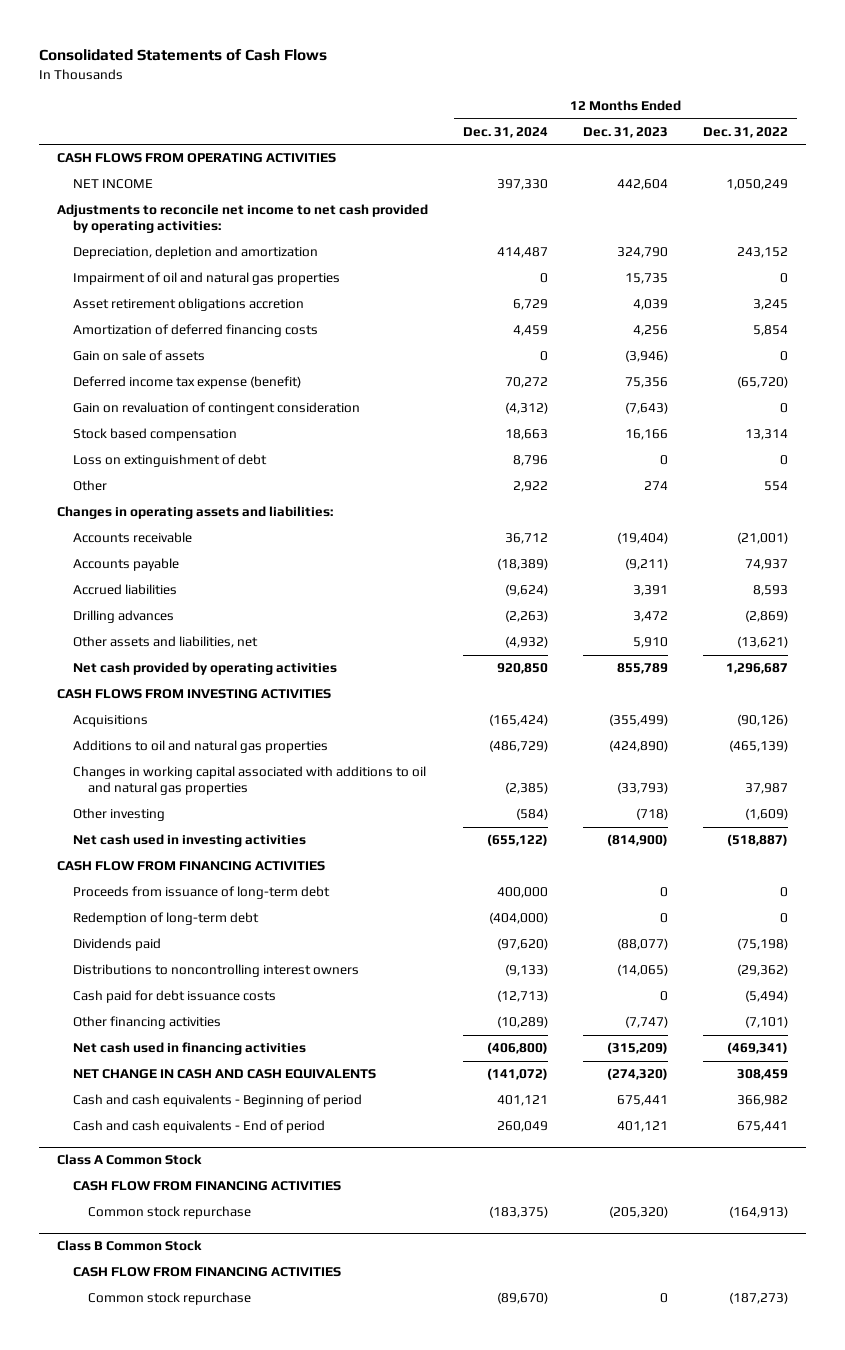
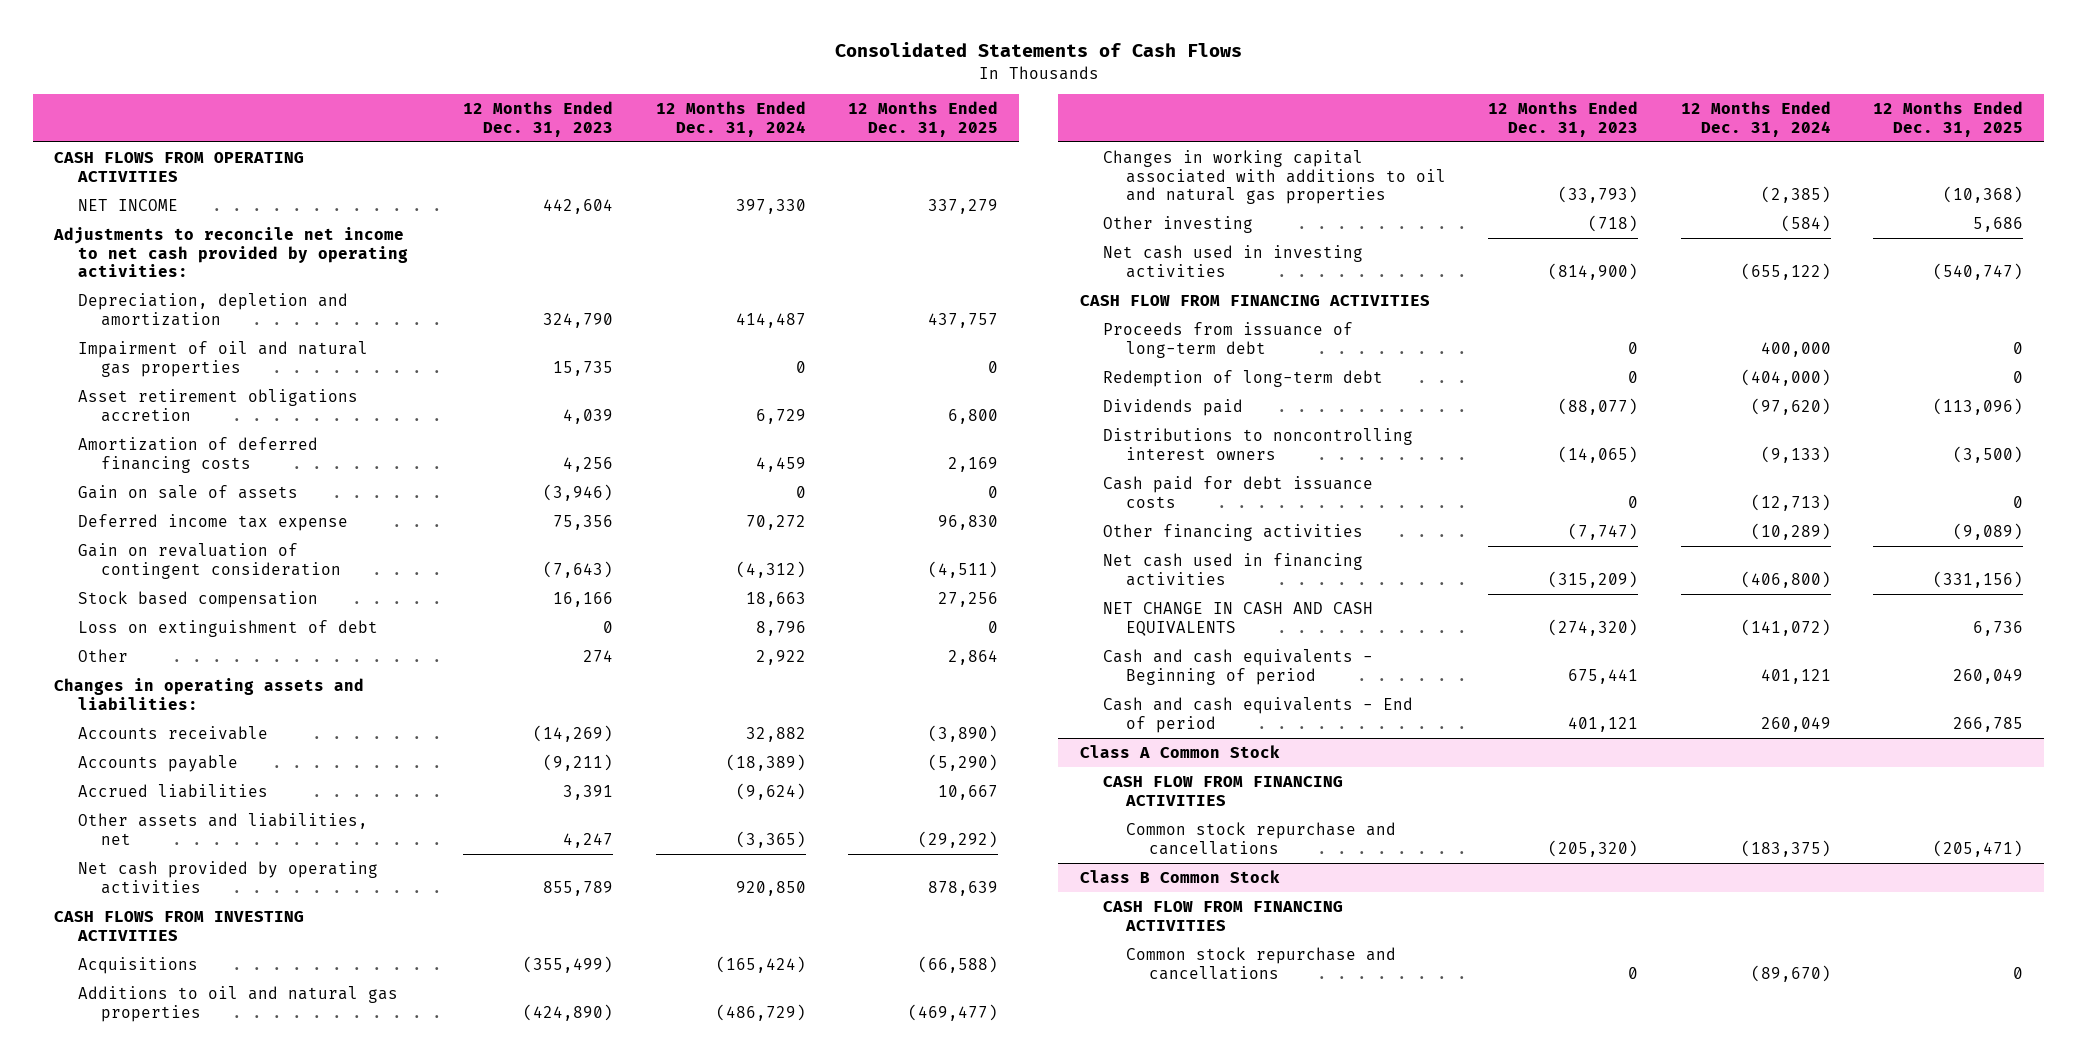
- | 12 Months Ended Dec. 31, 2024 | 12 Months Ended Dec. 31, 2023 | 12 Months Ended Dec. 31, 2022
+ | 12 Months Ended Dec. 31, 2023 | 12 Months Ended Dec. 31, 2024 | 12 Months Ended Dec. 31, 2025
- Deferred income tax expense (benefit) | 70,272 | 75,356 | (65,720)
+ Deferred income tax expense | 75,356 | 70,272 | 96,830
- Accounts receivable | 36,712 | (19,404) | (21,001)
+ Accounts receivable | (14,269) | 32,882 | (3,890)
- Drilling advances | (2,263) | 3,472 | (2,869)
- Other assets and liabilities, net | (4,932) | 5,910 | (13,621)
+ Other assets and liabilities, net | 4,247 | (3,365) | (29,292)
@ Class A Common Stock
- Common stock repurchase | (183,375) | (205,320) | (164,913)
+ Common stock repurchase and cancellations | (205,320) | (183,375) | (205,471)
@ Class B Common Stock
- Common stock repurchase | (89,670) | 0 | (187,273)
+ Common stock repurchase and cancellations | 0 | (89,670) | 0

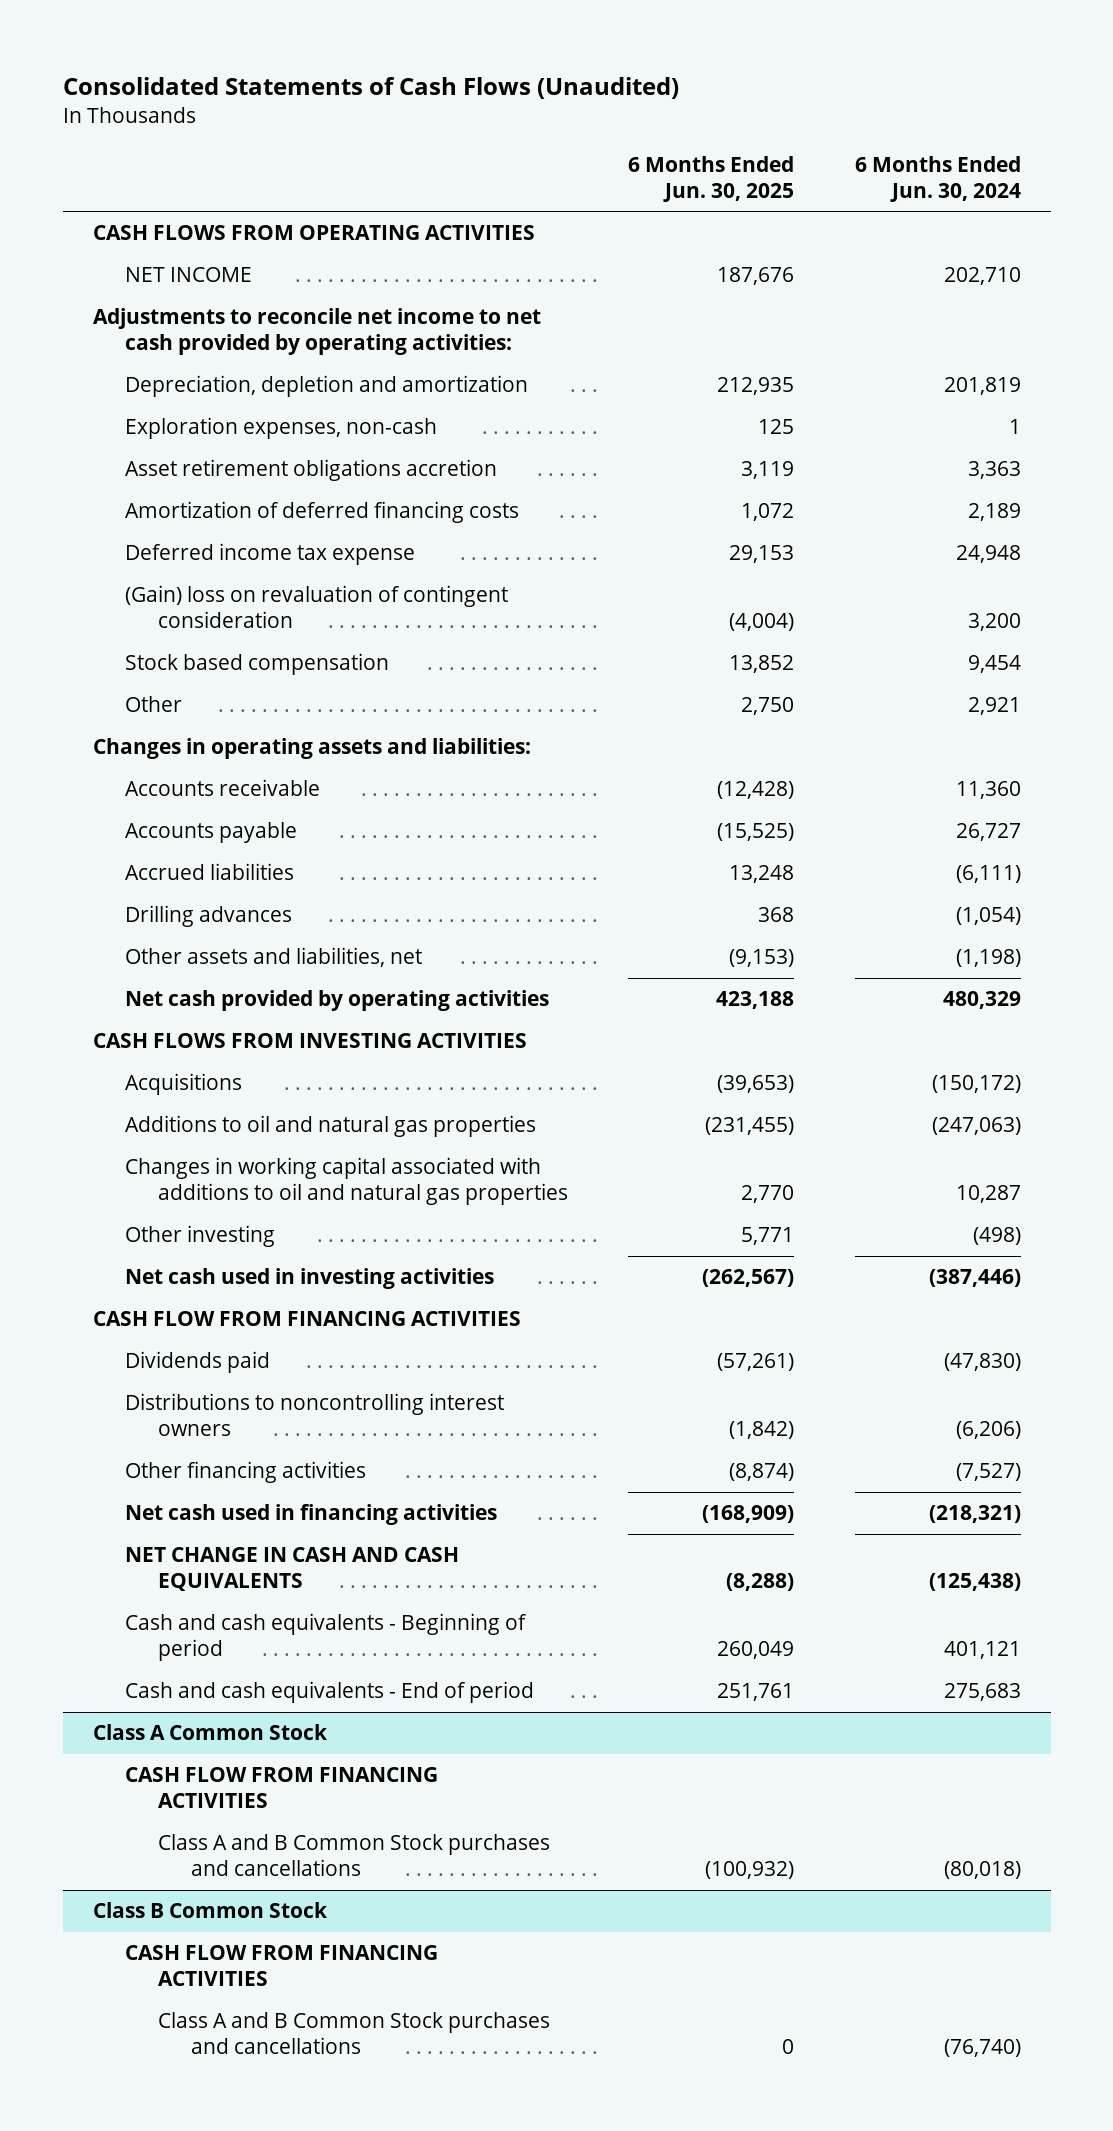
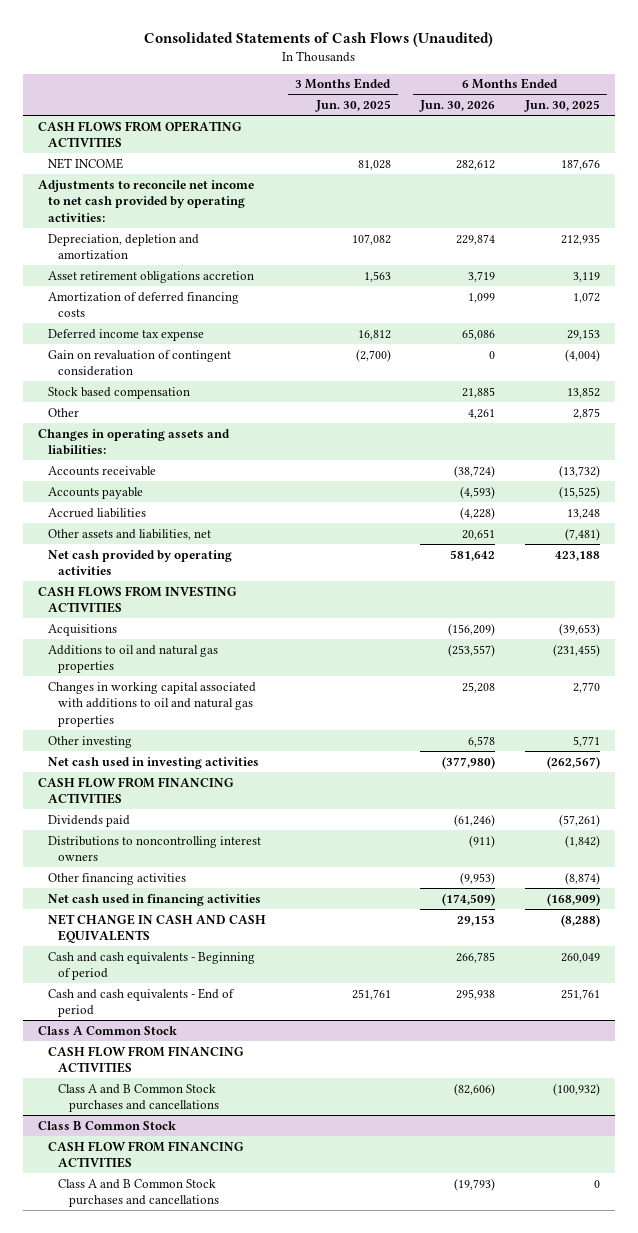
- | 6 Months Ended Jun. 30, 2025 | 6 Months Ended Jun. 30, 2024
+ | 3 Months Ended Jun. 30, 2025 | 6 Months Ended Jun. 30, 2026 | 6 Months Ended Jun. 30, 2025
- Exploration expenses, non-cash | 125 | 1
- (Gain) loss on revaluation of contingent consideration | (4,004) | 3,200
+ Gain on revaluation of contingent consideration | (2,700) | 0 | (4,004)
- Other | 2,750 | 2,921
+ Other | | 4,261 | 2,875
- Accounts receivable | (12,428) | 11,360
+ Accounts receivable | | (38,724) | (13,732)
- Drilling advances | 368 | (1,054)
- Other assets and liabilities, net | (9,153) | (1,198)
+ Other assets and liabilities, net | | 20,651 | (7,481)

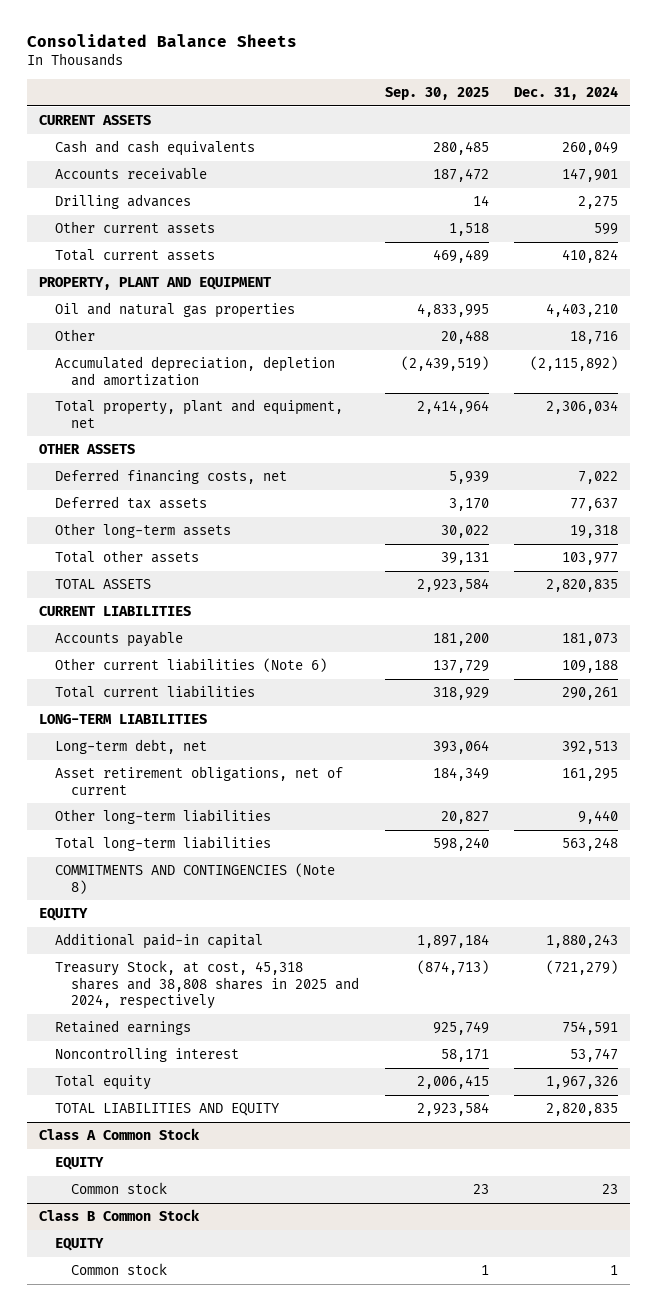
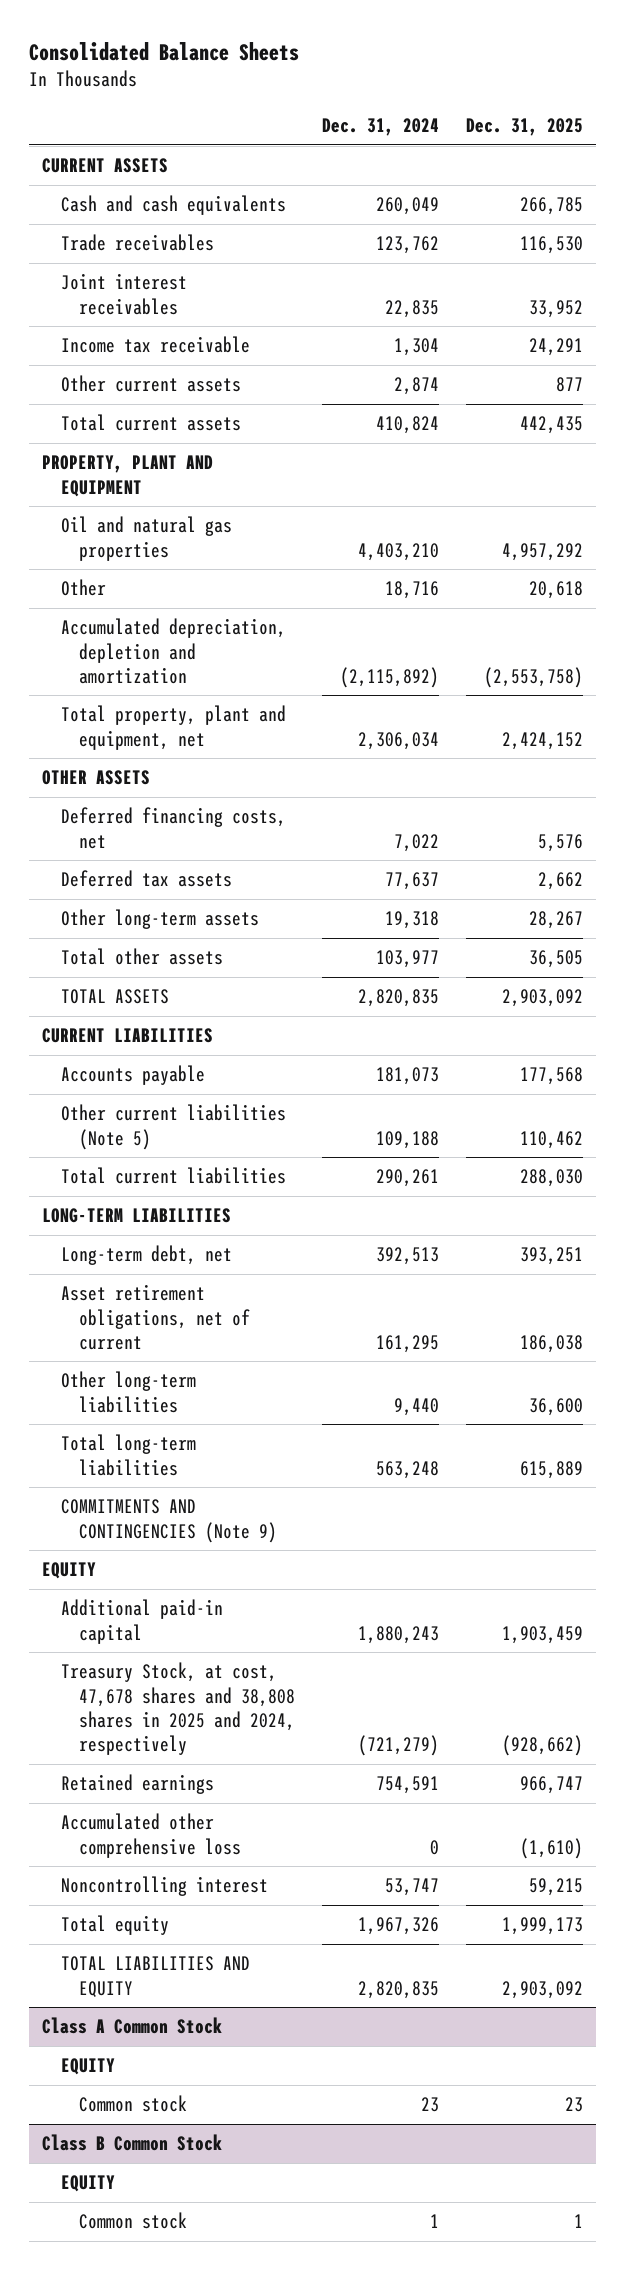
- | Sep. 30, 2025 | Dec. 31, 2024
+ | Dec. 31, 2024 | Dec. 31, 2025
- Accounts receivable | 187,472 | 147,901
- Drilling advances | 14 | 2,275
- Other current assets | 1,518 | 599
+ Trade receivables | 123,762 | 116,530
+ Joint interest receivables | 22,835 | 33,952
+ Income tax receivable | 1,304 | 24,291
+ Other current assets | 2,874 | 877
- Other current liabilities (Note 6) | 137,729 | 109,188
+ Other current liabilities (Note 5) | 109,188 | 110,462
- COMMITMENTS AND CONTINGENCIES (Note 8)
+ COMMITMENTS AND CONTINGENCIES (Note 9)
- Treasury Stock, at cost, 45,318 shares and 38,808 shares in 2025 and 2024, respectively | (874,713) | (721,279)
+ Treasury Stock, at cost, 47,678 shares and 38,808 shares in 2025 and 2024, respectively | (721,279) | (928,662)
+ Accumulated other comprehensive loss | 0 | (1,610)

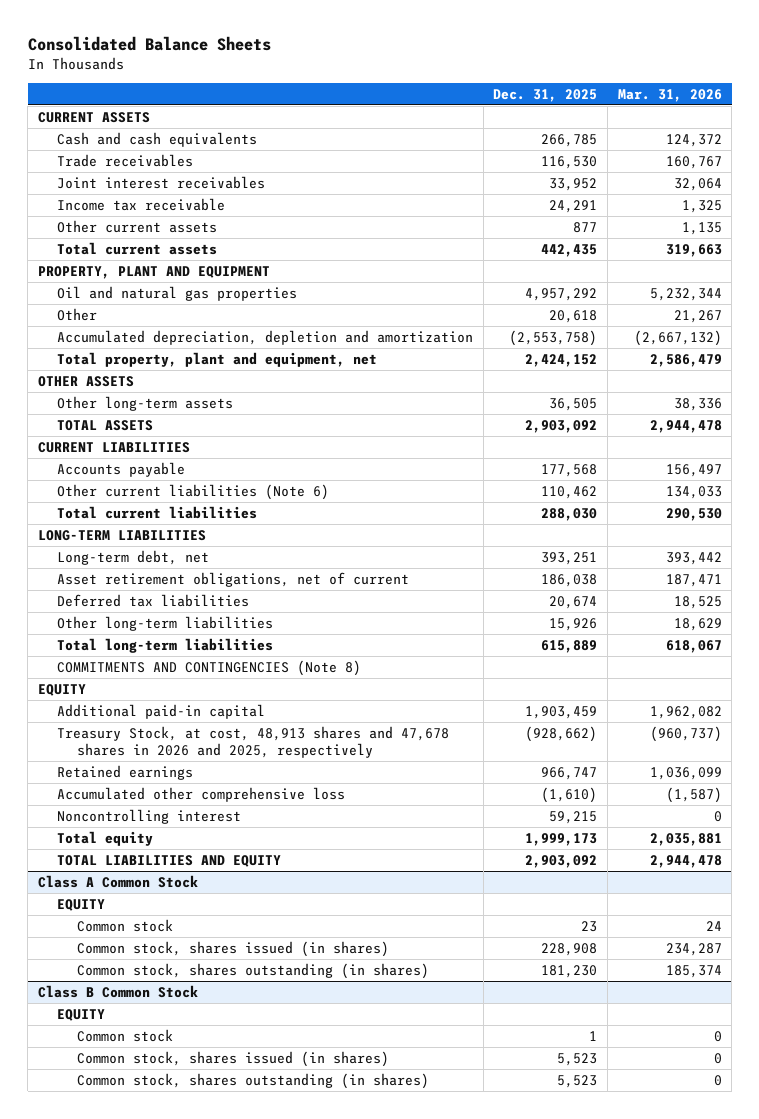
- | Dec. 31, 2024 | Dec. 31, 2025
+ | Dec. 31, 2025 | Mar. 31, 2026
- Deferred financing costs, net | 7,022 | 5,576
- Deferred tax assets | 77,637 | 2,662
- Other long-term assets | 19,318 | 28,267
- Total other assets | 103,977 | 36,505
+ Other long-term assets | 36,505 | 38,336
- Other current liabilities (Note 5) | 109,188 | 110,462
+ Other current liabilities (Note 6) | 110,462 | 134,033
- Other long-term liabilities | 9,440 | 36,600
+ Deferred tax liabilities | 20,674 | 18,525
+ Other long-term liabilities | 15,926 | 18,629
- COMMITMENTS AND CONTINGENCIES (Note 9)
+ COMMITMENTS AND CONTINGENCIES (Note 8)
- Treasury Stock, at cost, 47,678 shares and 38,808 shares in 2025 and 2024, respectively | (721,279) | (928,662)
+ Treasury Stock, at cost, 48,913 shares and 47,678 shares in 2026 and 2025, respectively | (928,662) | (960,737)
@ Class A Common Stock
+ Common stock, shares issued (in shares) | 228,908 | 234,287
+ Common stock, shares outstanding (in shares) | 181,230 | 185,374
@ Class B Common Stock
+ Common stock, shares issued (in shares) | 5,523 | 0
+ Common stock, shares outstanding (in shares) | 5,523 | 0

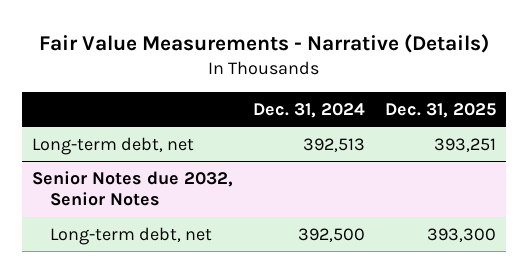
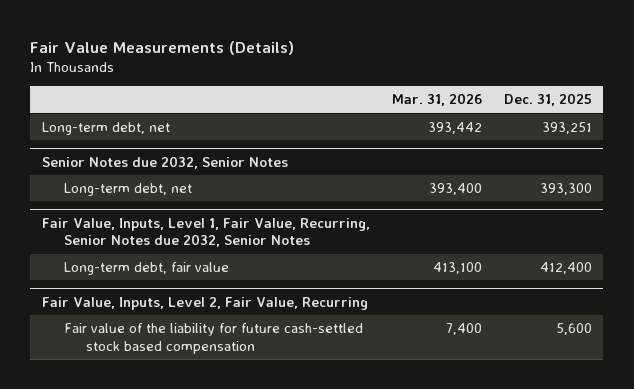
- Fair Value Measurements - Narrative (Details)
+ Fair Value Measurements (Details)
- | Dec. 31, 2024 | Dec. 31, 2025
+ | Mar. 31, 2026 | Dec. 31, 2025
+ Fair Value, Inputs, Level 1, Fair Value, Recurring, Senior Notes due 2032, Senior Notes
+ Long-term debt, fair value | 413,100 | 412,400
+ Fair Value, Inputs, Level 2, Fair Value, Recurring
+ Fair value of the liability for future cash-settled stock based compensation | 7,400 | 5,600

